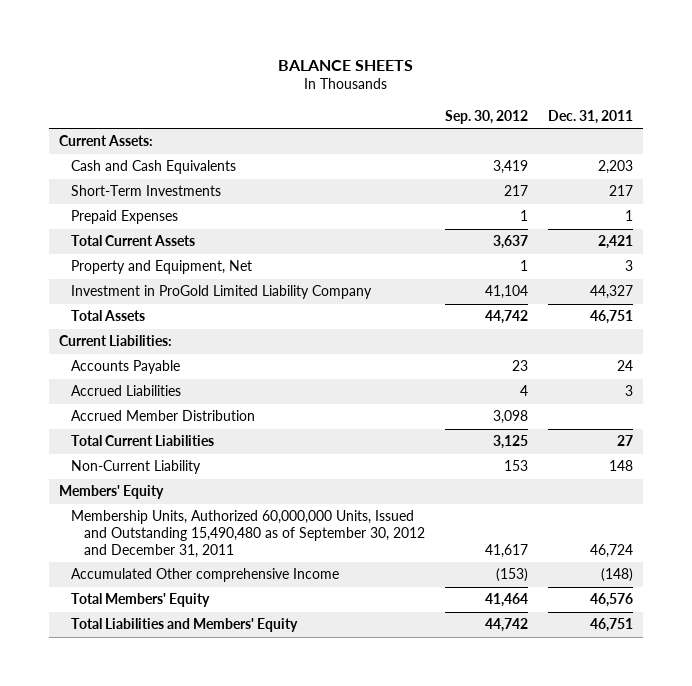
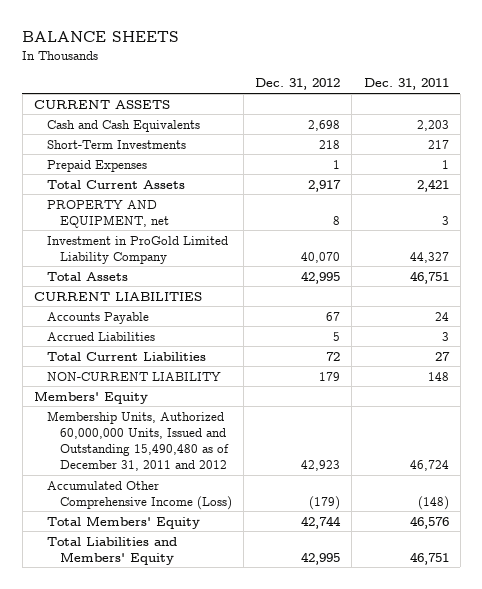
- | Sep. 30, 2012 | Dec. 31, 2011
+ | Dec. 31, 2012 | Dec. 31, 2011
- Current Assets:
+ CURRENT ASSETS
- Property and Equipment, Net | 1 | 3
+ PROPERTY AND EQUIPMENT, net | 8 | 3
- Current Liabilities:
+ CURRENT LIABILITIES
- Accrued Member Distribution | 3,098 |
- Non-Current Liability | 153 | 148
+ NON-CURRENT LIABILITY | 179 | 148
- Membership Units, Authorized 60,000,000 Units, Issued and Outstanding 15,490,480 as of September 30, 2012 and December 31, 2011 | 41,617 | 46,724
- Accumulated Other comprehensive Income | (153) | (148)
+ Membership Units, Authorized 60,000,000 Units, Issued and Outstanding 15,490,480 as of December 31, 2011 and 2012 | 42,923 | 46,724
+ Accumulated Other Comprehensive Income (Loss) | (179) | (148)

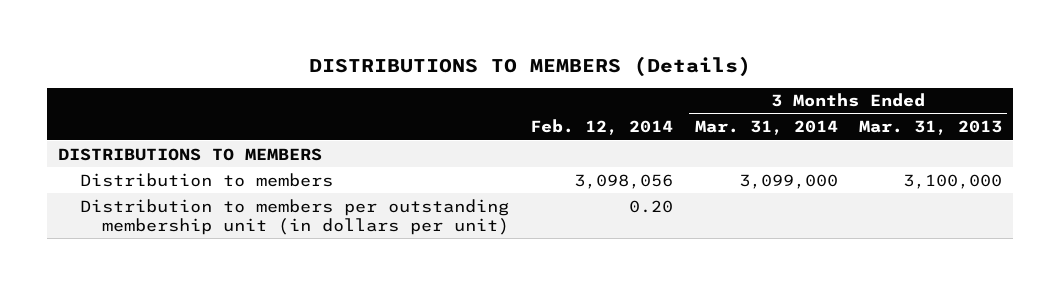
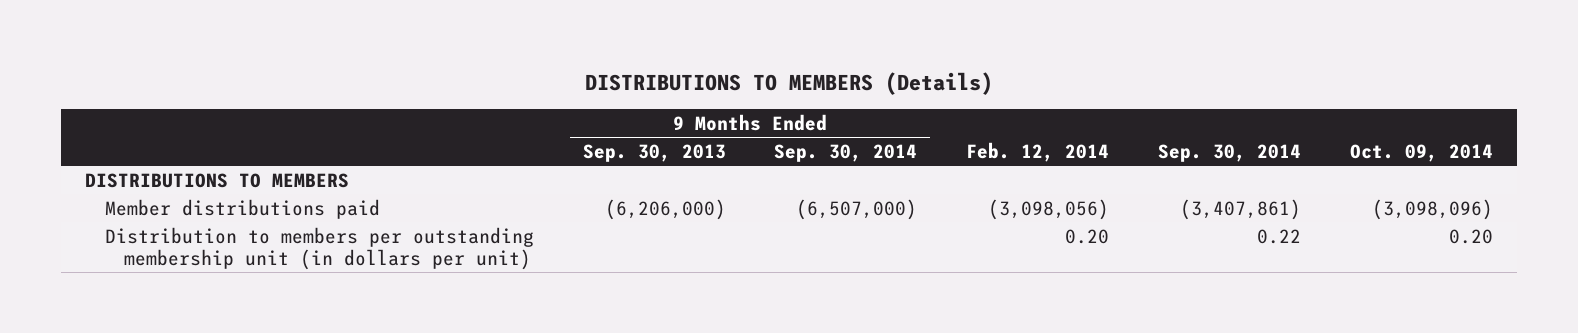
- | Feb. 12, 2014 | 3 Months Ended Mar. 31, 2014 | 3 Months Ended Mar. 31, 2013
+ | 9 Months Ended Sep. 30, 2013 | 9 Months Ended Sep. 30, 2014 | Feb. 12, 2014 | Sep. 30, 2014 | Oct. 09, 2014
- Distribution to members | 3,098,056 | 3,099,000 | 3,100,000
+ Member distributions paid | (6,206,000) | (6,507,000) | (3,098,056) | (3,407,861) | (3,098,096)

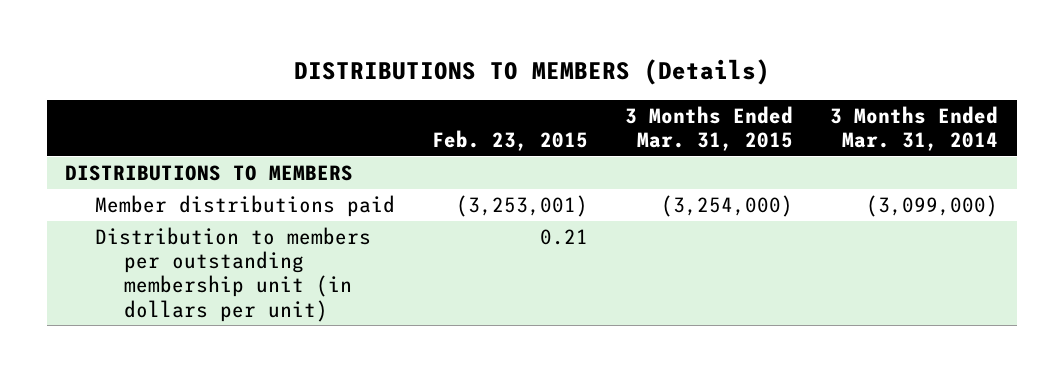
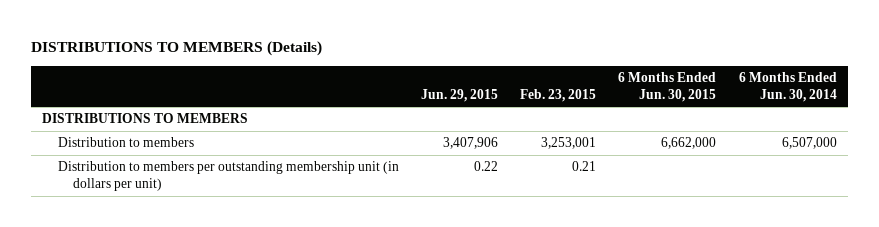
- | Feb. 23, 2015 | 3 Months Ended Mar. 31, 2015 | 3 Months Ended Mar. 31, 2014
+ | Jun. 29, 2015 | Feb. 23, 2015 | 6 Months Ended Jun. 30, 2015 | 6 Months Ended Jun. 30, 2014
- Member distributions paid | (3,253,001) | (3,254,000) | (3,099,000)
+ Distribution to members | 3,407,906 | 3,253,001 | 6,662,000 | 6,507,000

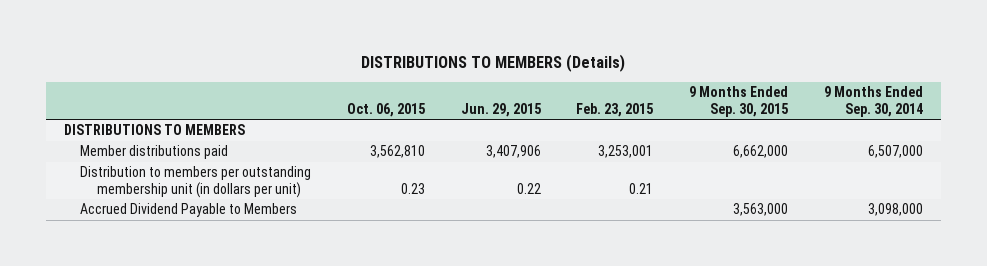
- | Jun. 29, 2015 | Feb. 23, 2015 | 6 Months Ended Jun. 30, 2015 | 6 Months Ended Jun. 30, 2014
+ | Oct. 06, 2015 | Jun. 29, 2015 | Feb. 23, 2015 | 9 Months Ended Sep. 30, 2015 | 9 Months Ended Sep. 30, 2014
- Distribution to members | 3,407,906 | 3,253,001 | 6,662,000 | 6,507,000
+ Member distributions paid | 3,562,810 | 3,407,906 | 3,253,001 | 6,662,000 | 6,507,000
+ Accrued Dividend Payable to Members | | | | 3,563,000 | 3,098,000

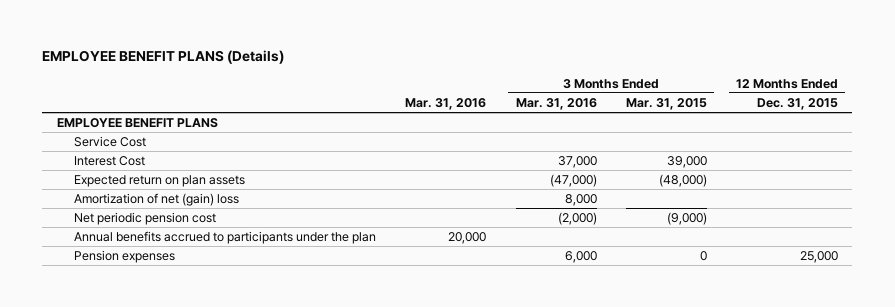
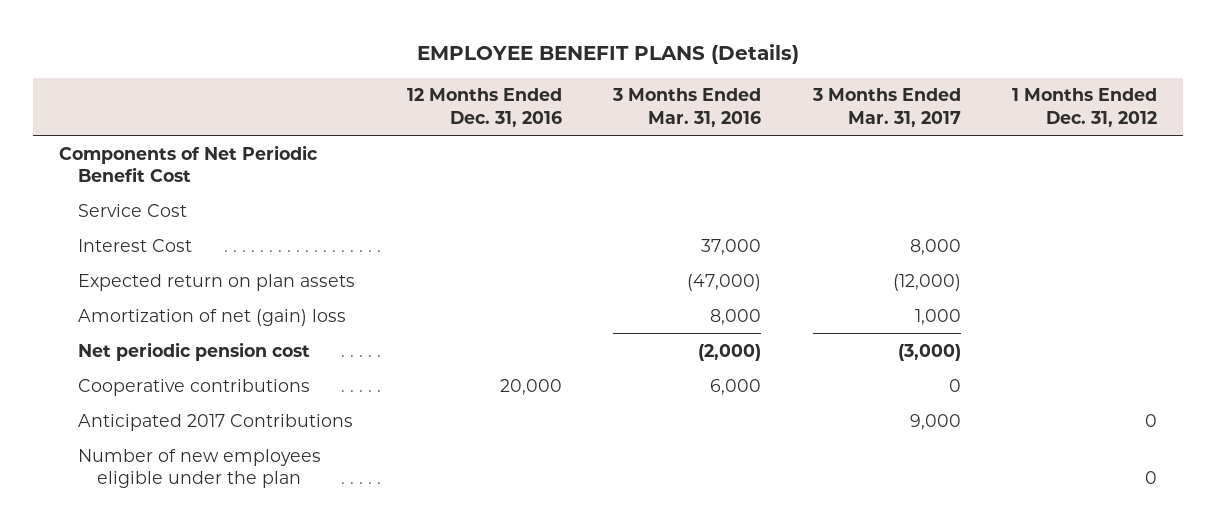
- | Mar. 31, 2016 | 3 Months Ended Mar. 31, 2016 | 3 Months Ended Mar. 31, 2015 | 12 Months Ended Dec. 31, 2015
+ | 12 Months Ended Dec. 31, 2016 | 3 Months Ended Mar. 31, 2016 | 3 Months Ended Mar. 31, 2017 | 1 Months Ended Dec. 31, 2012
- EMPLOYEE BENEFIT PLANS
+ Components of Net Periodic Benefit Cost
- Annual benefits accrued to participants under the plan | 20,000 | | |
- Pension expenses | | 6,000 | 0 | 25,000
+ Cooperative contributions | 20,000 | 6,000 | 0 |
+ Anticipated 2017 Contributions | | | 9,000 | 0
+ Number of new employees eligible under the plan | | | | 0

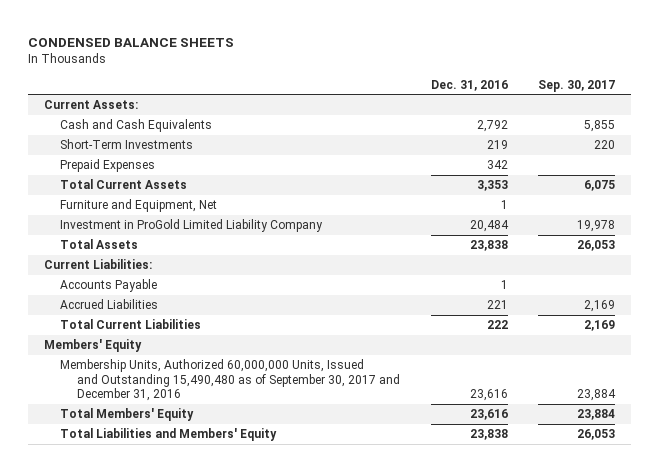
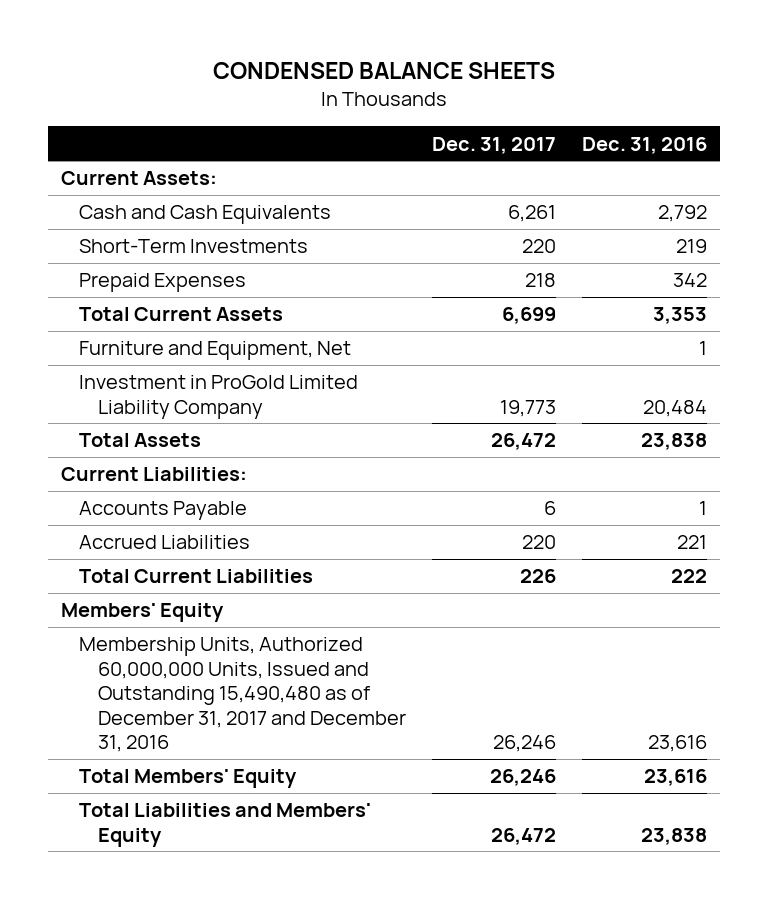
- | Dec. 31, 2016 | Sep. 30, 2017
+ | Dec. 31, 2017 | Dec. 31, 2016
- Membership Units, Authorized 60,000,000 Units, Issued and Outstanding 15,490,480 as of September 30, 2017 and December 31, 2016 | 23,616 | 23,884
+ Membership Units, Authorized 60,000,000 Units, Issued and Outstanding 15,490,480 as of December 31, 2017 and December 31, 2016 | 26,246 | 23,616

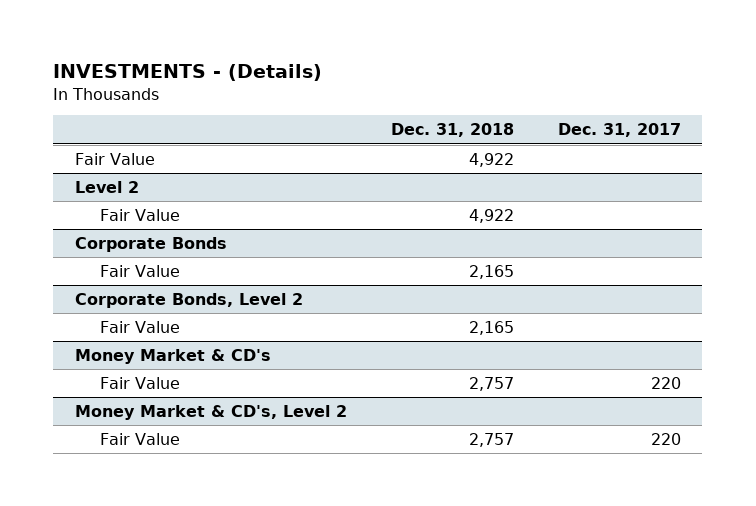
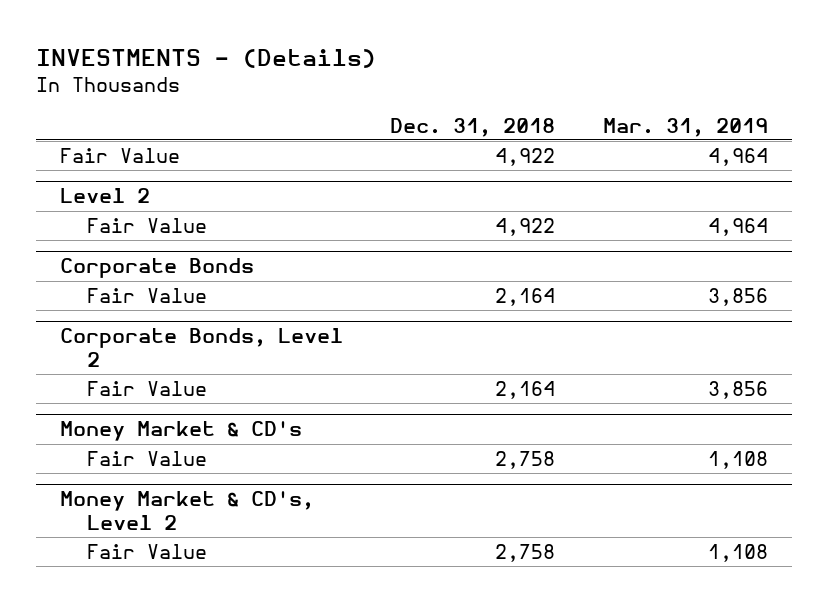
- | Dec. 31, 2018 | Dec. 31, 2017
+ | Dec. 31, 2018 | Mar. 31, 2019
@ Corporate Bonds
- Fair Value | 2,165 |
+ Fair Value | 2,164 | 3,856
@ Corporate Bonds, Level 2
- Fair Value | 2,165 |
+ Fair Value | 2,164 | 3,856
@ Money Market & CD's
- Fair Value | 2,757 | 220
+ Fair Value | 2,758 | 1,108
@ Money Market & CD's, Level 2
- Fair Value | 2,757 | 220
+ Fair Value | 2,758 | 1,108

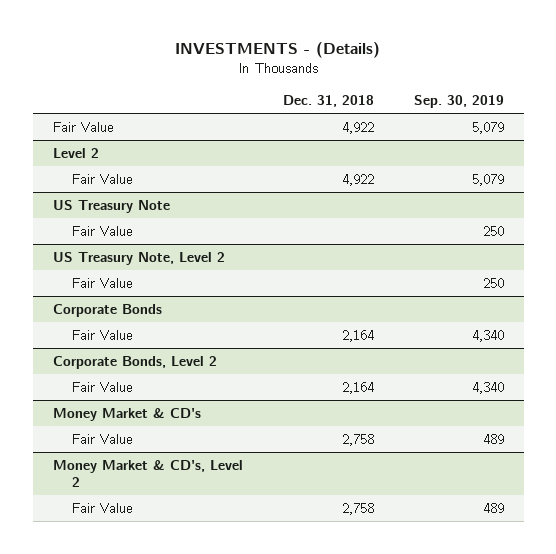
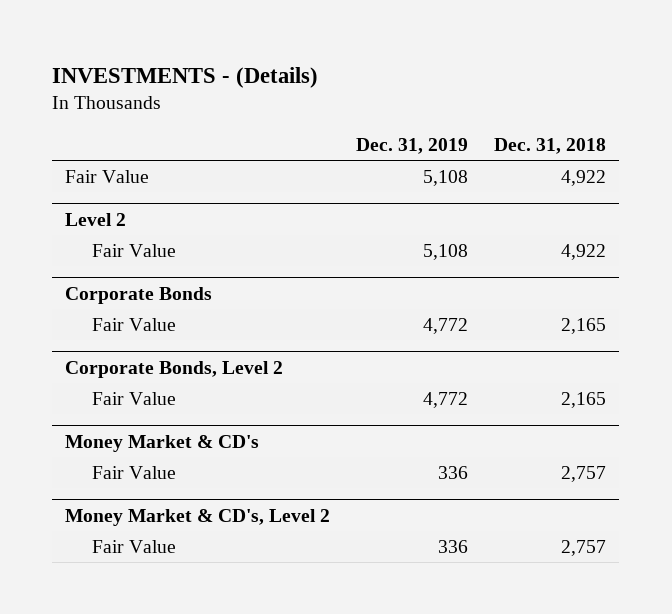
- | Dec. 31, 2018 | Sep. 30, 2019
+ | Dec. 31, 2019 | Dec. 31, 2018
- US Treasury Note
- Fair Value | | 250
- US Treasury Note, Level 2
- Fair Value | | 250
@ Corporate Bonds
- Fair Value | 2,164 | 4,340
+ Fair Value | 4,772 | 2,165
@ Corporate Bonds, Level 2
- Fair Value | 2,164 | 4,340
+ Fair Value | 4,772 | 2,165
@ Money Market & CD's
- Fair Value | 2,758 | 489
+ Fair Value | 336 | 2,757
@ Money Market & CD's, Level 2
- Fair Value | 2,758 | 489
+ Fair Value | 336 | 2,757

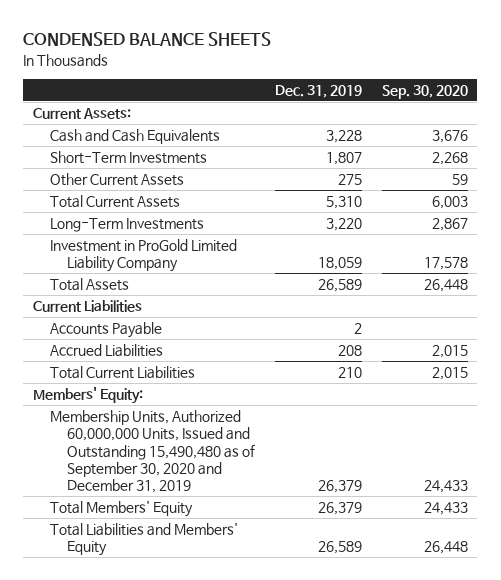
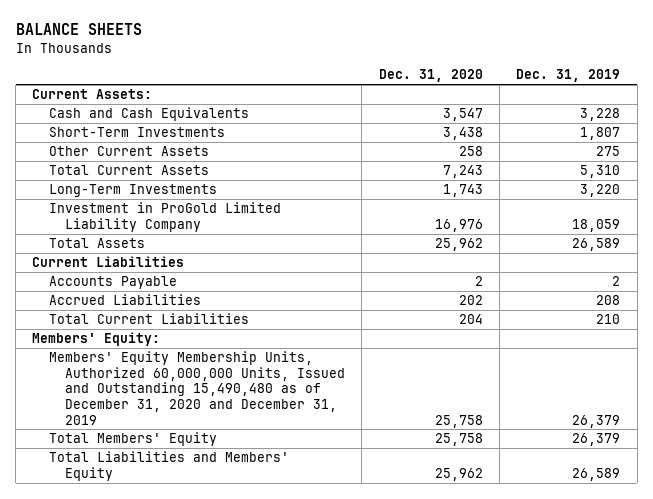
- CONDENSED BALANCE SHEETS
+ BALANCE SHEETS
- | Dec. 31, 2019 | Sep. 30, 2020
+ | Dec. 31, 2020 | Dec. 31, 2019
- Membership Units, Authorized 60,000,000 Units, Issued and Outstanding 15,490,480 as of September 30, 2020 and December 31, 2019 | 26,379 | 24,433
+ Members' Equity Membership Units, Authorized 60,000,000 Units, Issued and Outstanding 15,490,480 as of December 31, 2020 and December 31, 2019 | 25,758 | 26,379

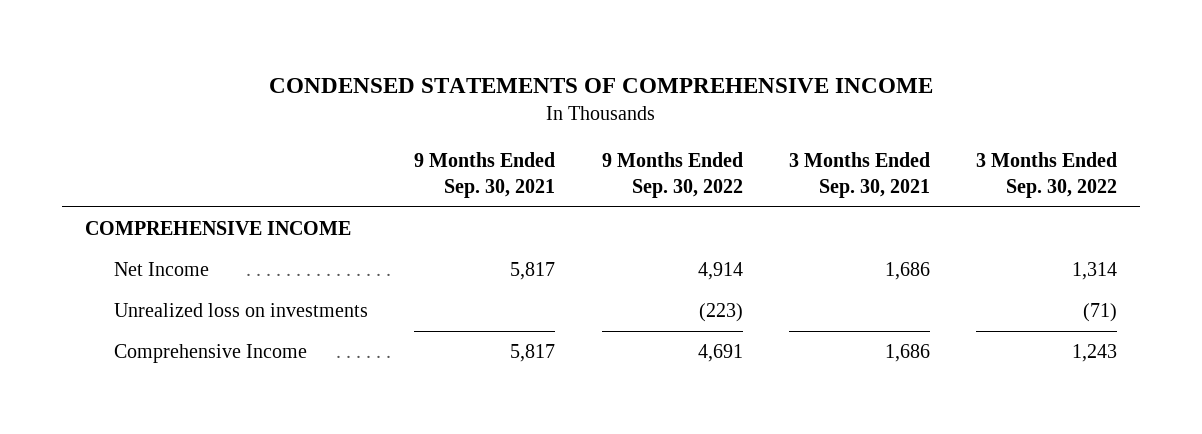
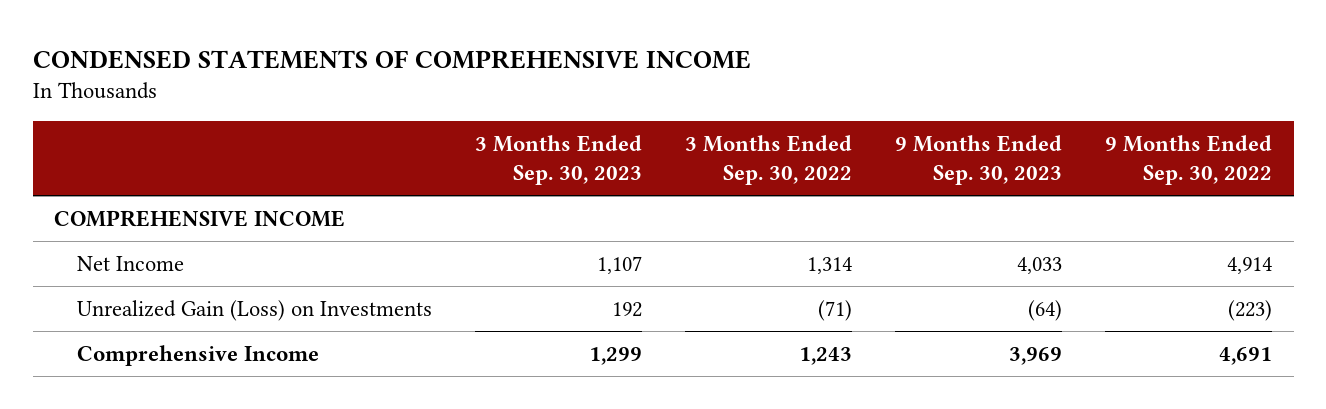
- | 9 Months Ended Sep. 30, 2021 | 9 Months Ended Sep. 30, 2022 | 3 Months Ended Sep. 30, 2021 | 3 Months Ended Sep. 30, 2022
+ | 3 Months Ended Sep. 30, 2023 | 3 Months Ended Sep. 30, 2022 | 9 Months Ended Sep. 30, 2023 | 9 Months Ended Sep. 30, 2022
- Unrealized loss on investments | | (223) | | (71)
+ Unrealized Gain (Loss) on Investments | 192 | (71) | (64) | (223)

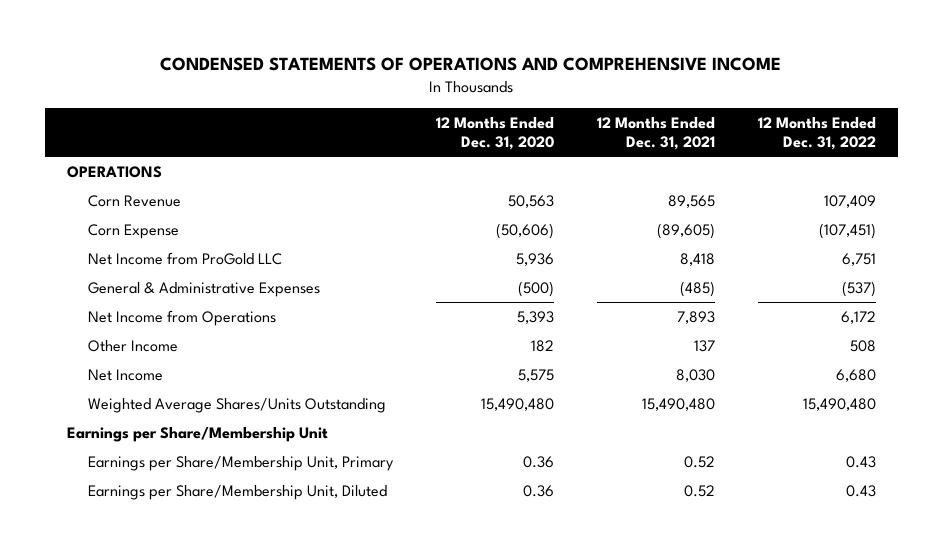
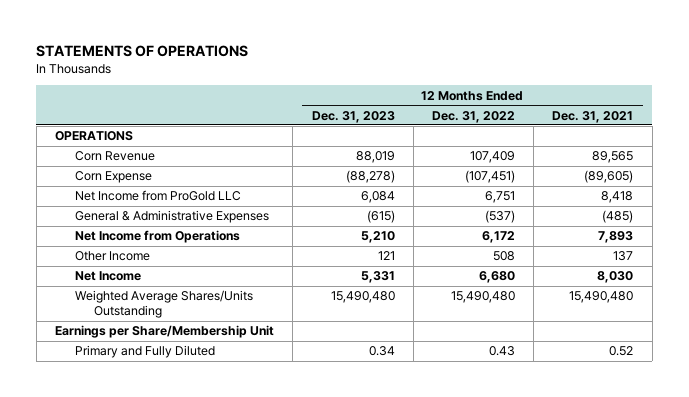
- CONDENSED STATEMENTS OF OPERATIONS AND COMPREHENSIVE INCOME
+ STATEMENTS OF OPERATIONS
- | 12 Months Ended Dec. 31, 2020 | 12 Months Ended Dec. 31, 2021 | 12 Months Ended Dec. 31, 2022
+ | 12 Months Ended Dec. 31, 2023 | 12 Months Ended Dec. 31, 2022 | 12 Months Ended Dec. 31, 2021
- Earnings per Share/Membership Unit, Primary | 0.36 | 0.52 | 0.43
- Earnings per Share/Membership Unit, Diluted | 0.36 | 0.52 | 0.43
+ Primary and Fully Diluted | 0.34 | 0.43 | 0.52

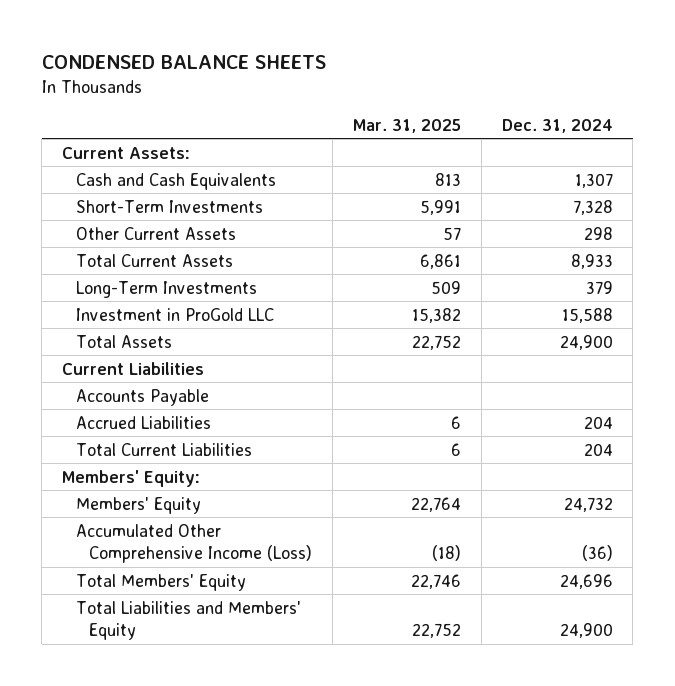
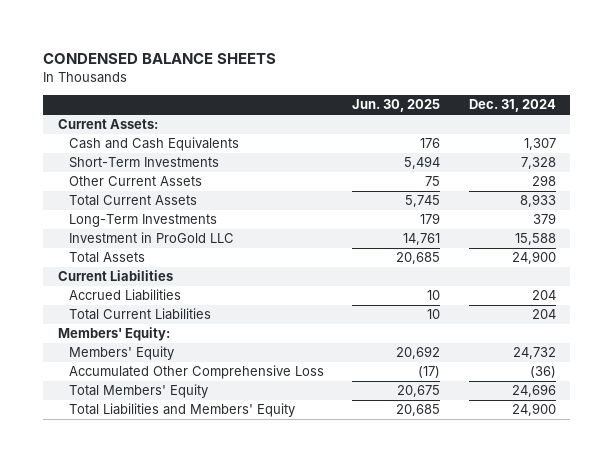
- | Mar. 31, 2025 | Dec. 31, 2024
+ | Jun. 30, 2025 | Dec. 31, 2024
- Accounts Payable
- Accumulated Other Comprehensive Income (Loss) | (18) | (36)
+ Accumulated Other Comprehensive Loss | (17) | (36)

